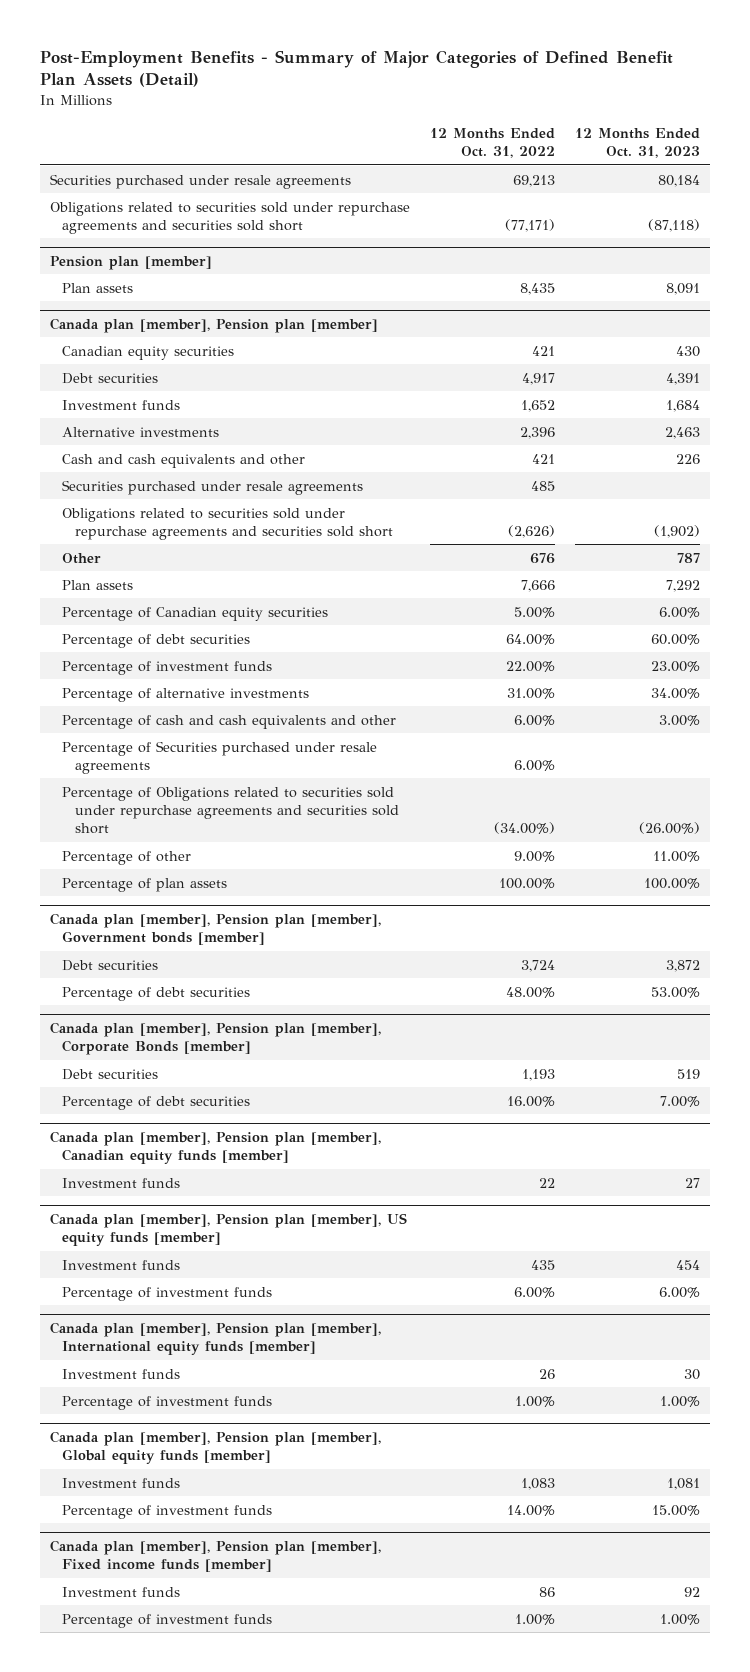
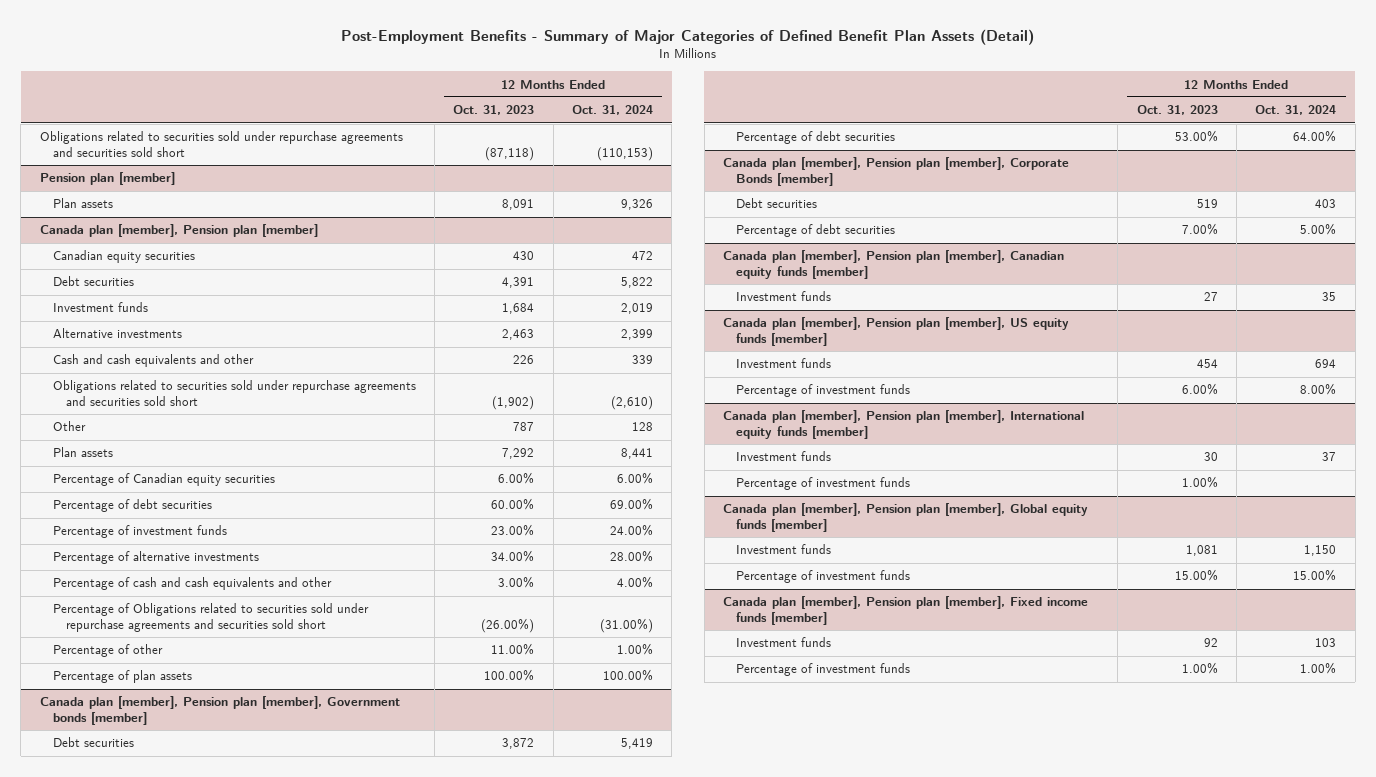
- | 12 Months Ended Oct. 31, 2022 | 12 Months Ended Oct. 31, 2023
+ | 12 Months Ended Oct. 31, 2023 | 12 Months Ended Oct. 31, 2024
- Securities purchased under resale agreements | 69,213 | 80,184
@ Canada plan [member], Pension plan [member]
- Securities purchased under resale agreements | 485 |
- Percentage of Securities purchased under resale agreements | 6.00% |

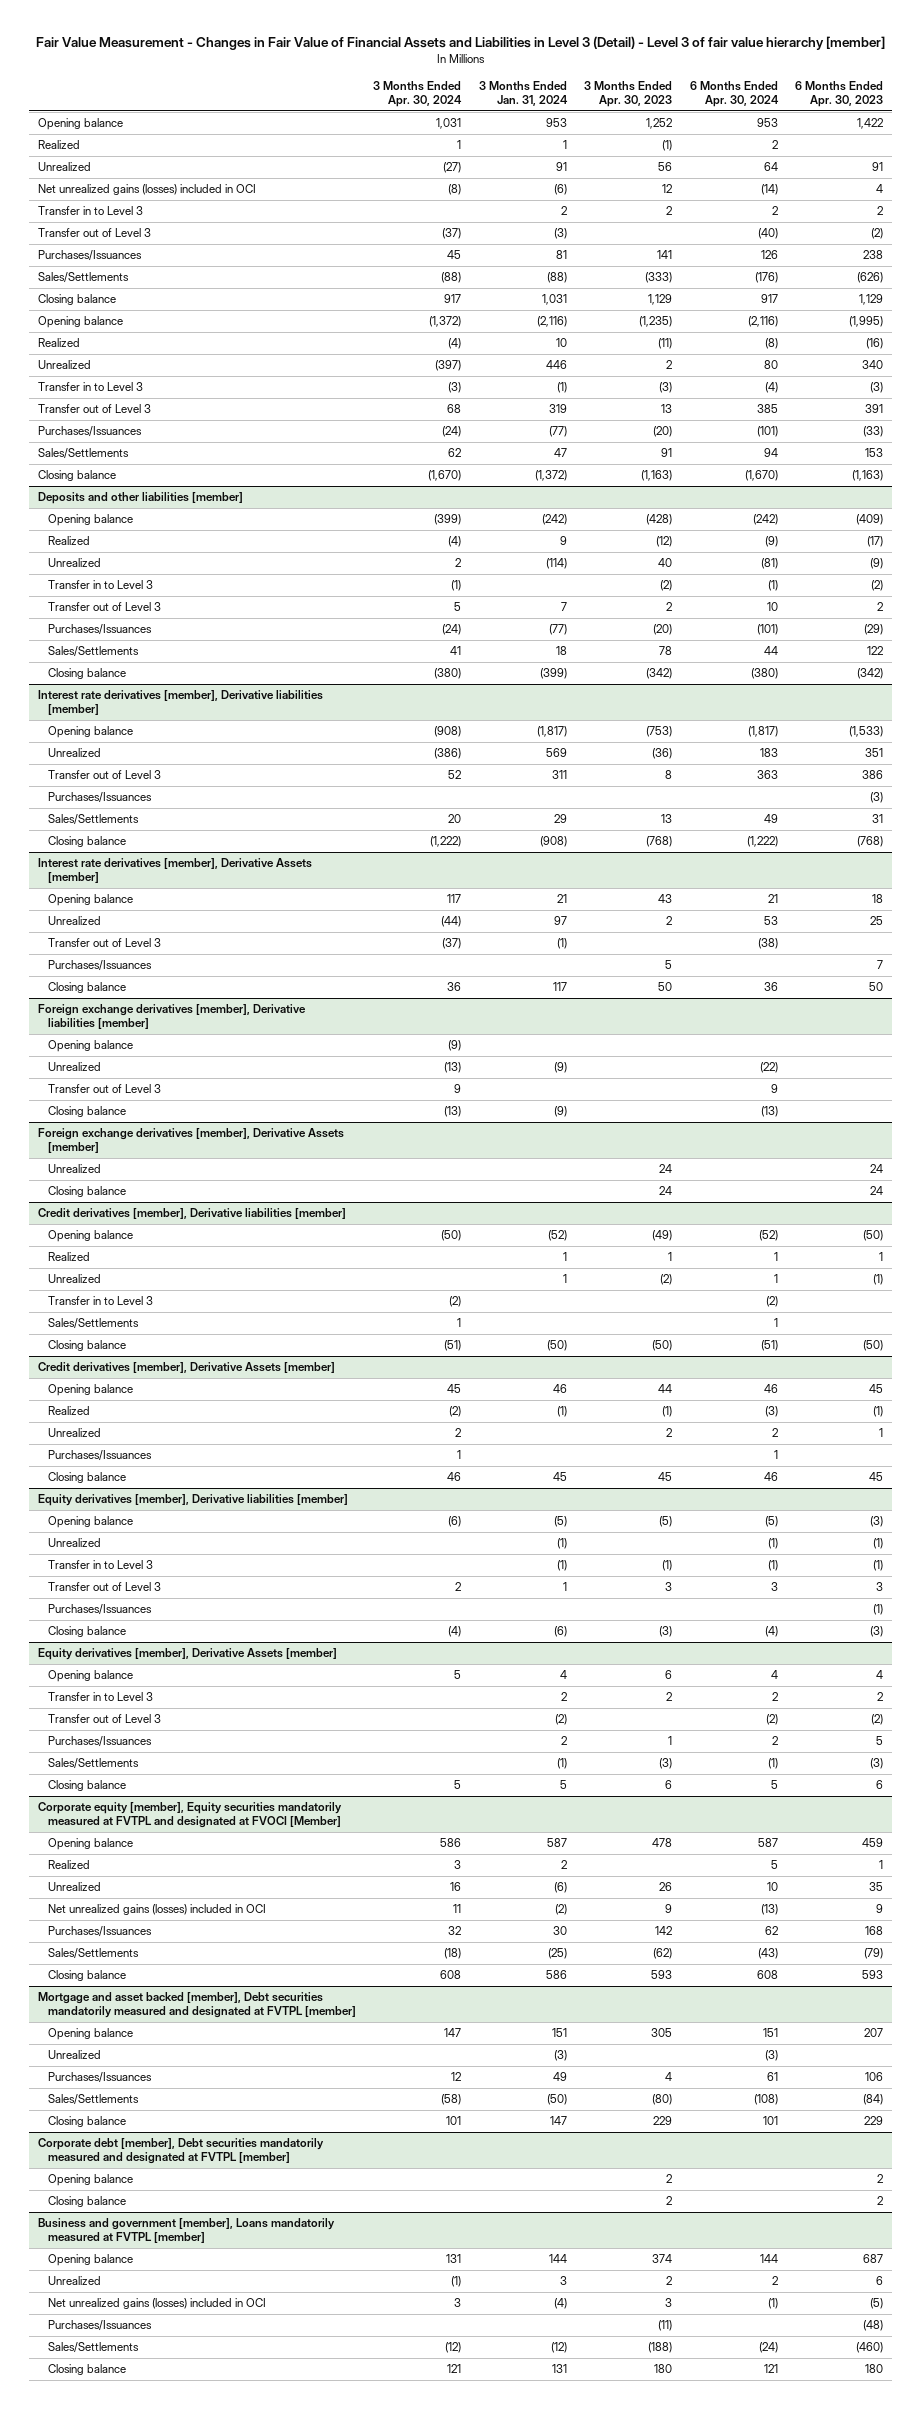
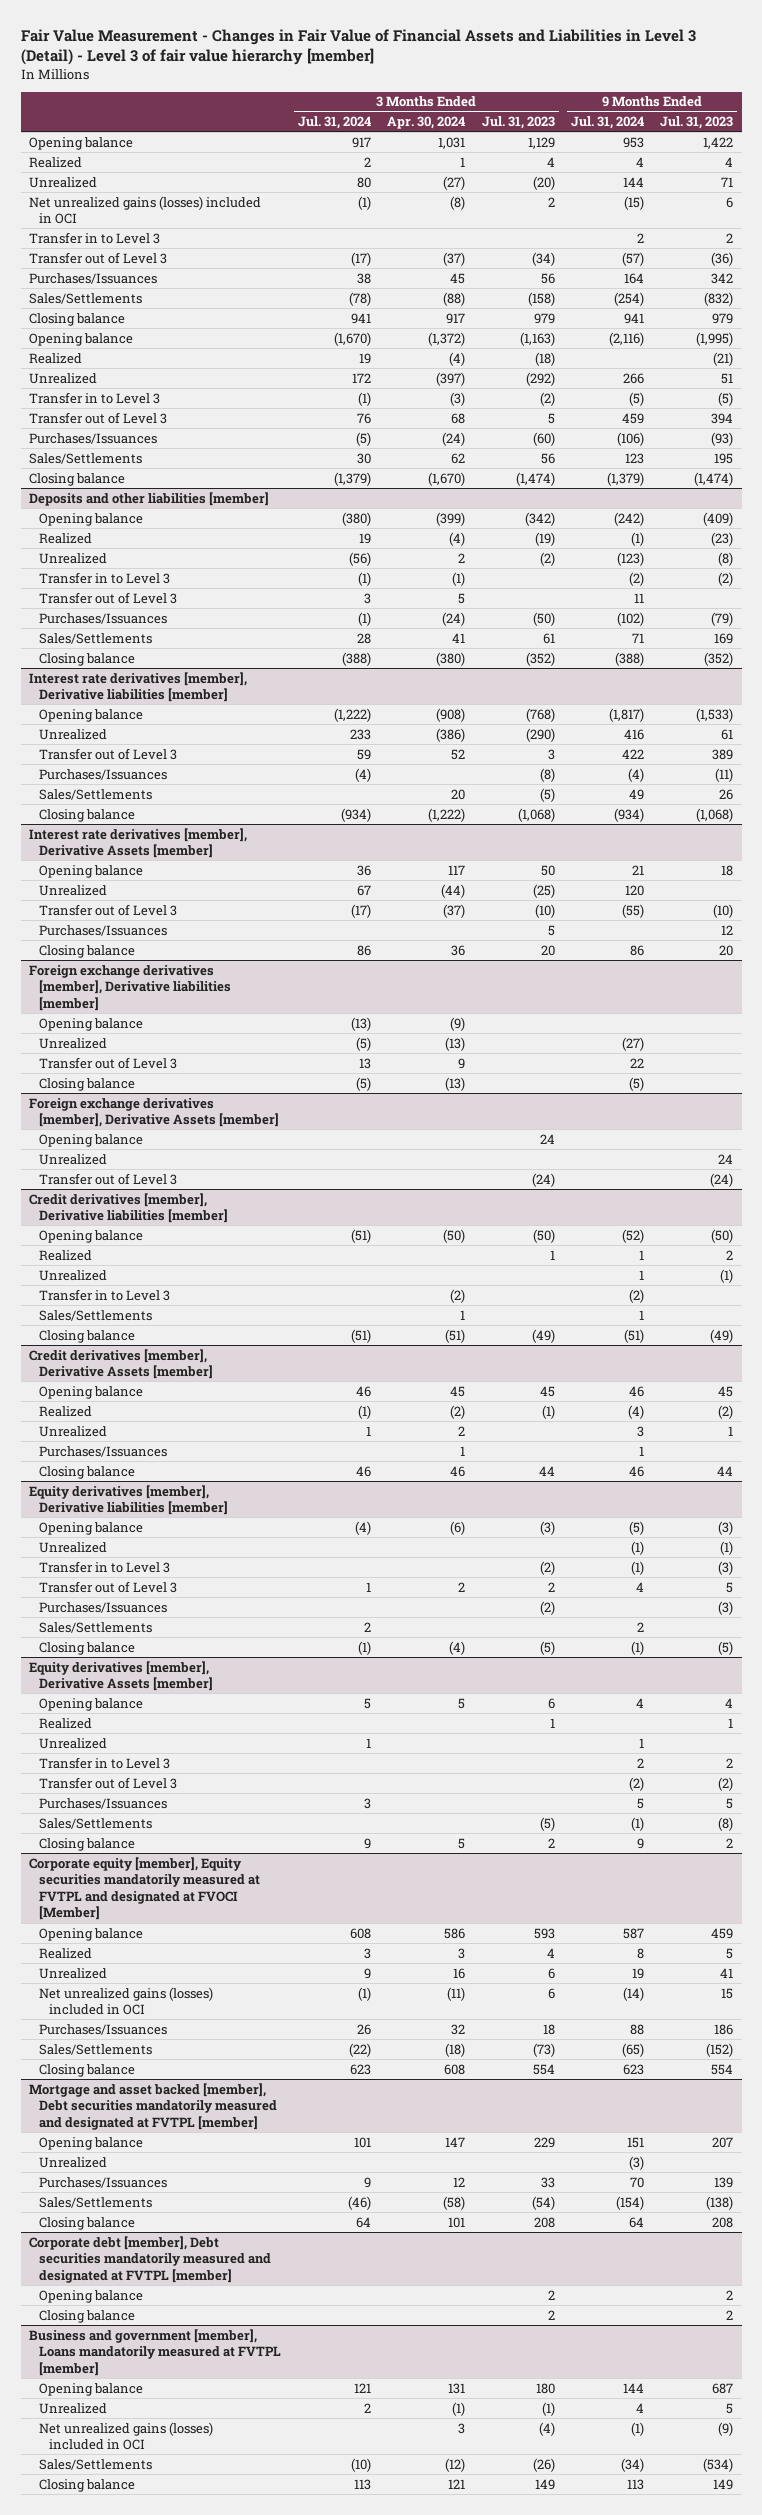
- | 3 Months Ended Apr. 30, 2024 | 3 Months Ended Jan. 31, 2024 | 3 Months Ended Apr. 30, 2023 | 6 Months Ended Apr. 30, 2024 | 6 Months Ended Apr. 30, 2023
+ | 3 Months Ended Jul. 31, 2024 | 3 Months Ended Apr. 30, 2024 | 3 Months Ended Jul. 31, 2023 | 9 Months Ended Jul. 31, 2024 | 9 Months Ended Jul. 31, 2023
@ Foreign exchange derivatives [member], Derivative Assets [member]
+ Opening balance | | | 24 | |
- Closing balance | | | 24 | | 24
+ Transfer out of Level 3 | | | (24) | | (24)
@ Equity derivatives [member], Derivative liabilities [member]
+ Sales/Settlements | 2 | | | 2 |
@ Equity derivatives [member], Derivative Assets [member]
+ Realized | | | 1 | | 1
+ Unrealized | 1 | | | 1 |
@ Corporate equity [member], Equity securities mandatorily measured at FVTPL and designated at FVOCI [Member]
- Net unrealized gains (losses) included in OCI | 11 | (2) | 9 | (13) | 9
+ Net unrealized gains (losses) included in OCI | (1) | (11) | 6 | (14) | 15
@ Business and government [member], Loans mandatorily measured at FVTPL [member]
- Purchases/Issuances | | | (11) | | (48)

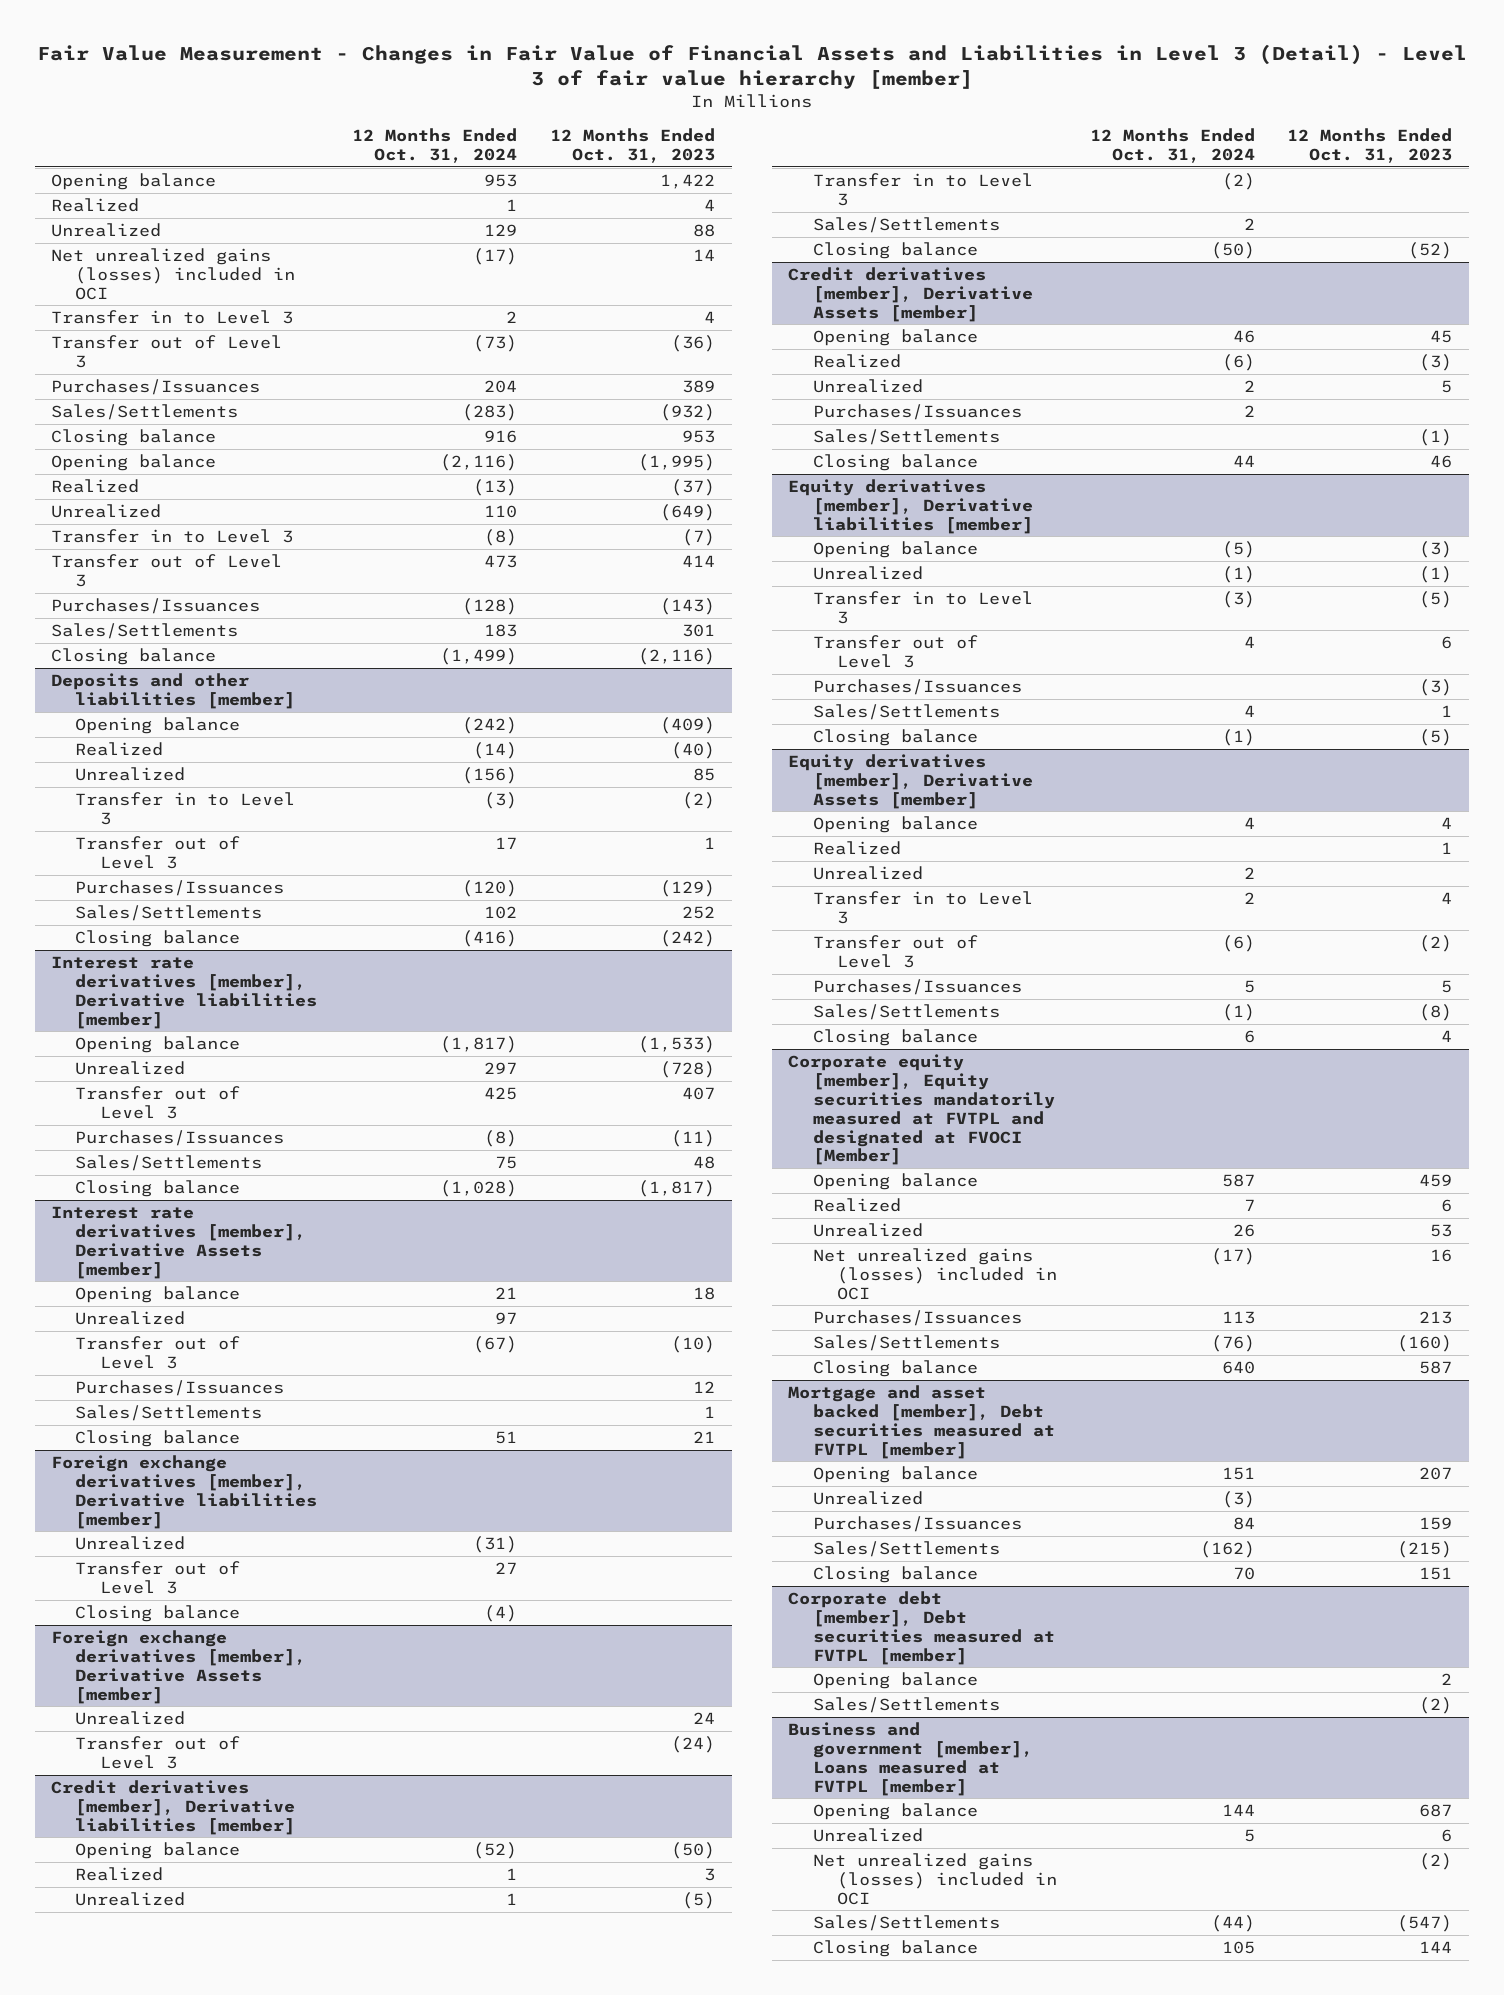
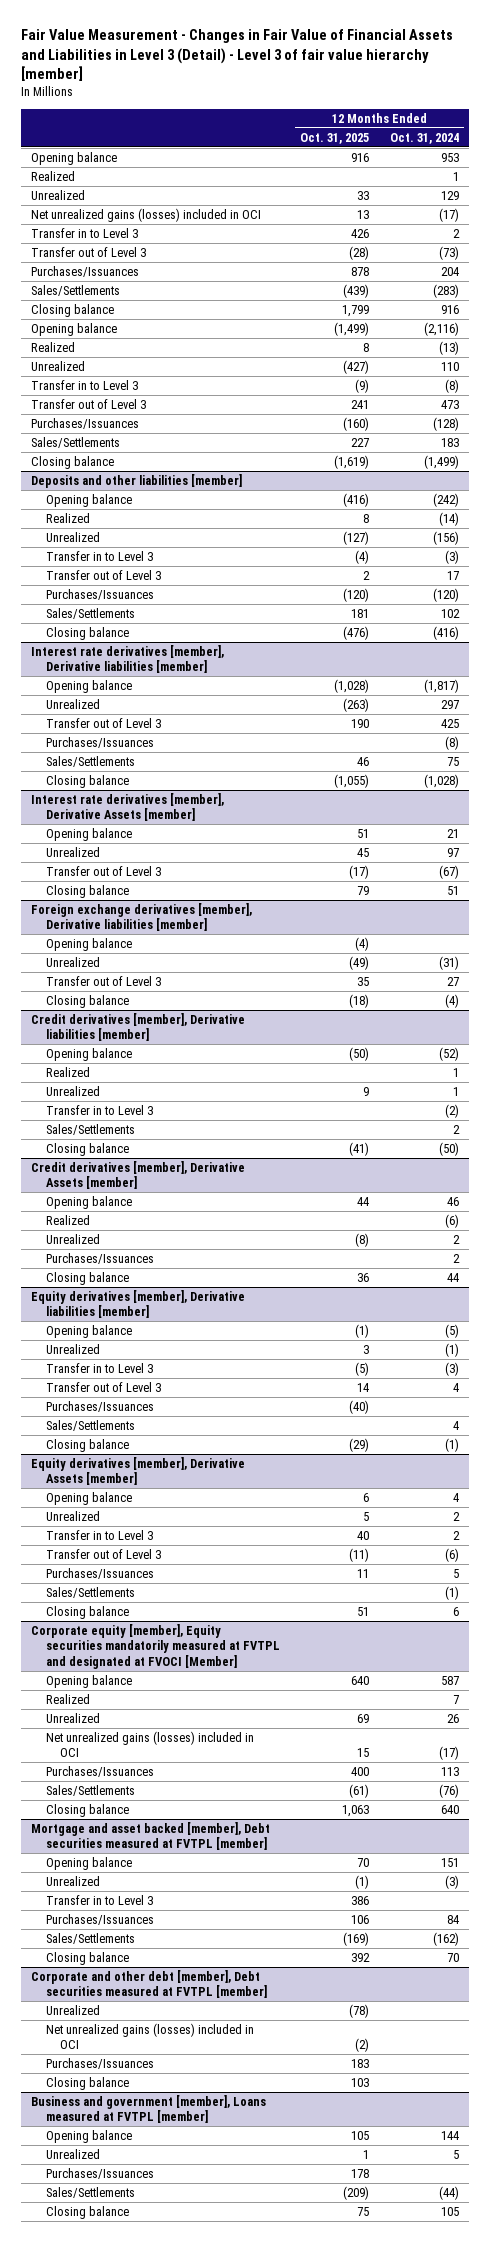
- | 12 Months Ended Oct. 31, 2024 | 12 Months Ended Oct. 31, 2023
+ | 12 Months Ended Oct. 31, 2025 | 12 Months Ended Oct. 31, 2024
@ Interest rate derivatives [member], Derivative Assets [member]
- Purchases/Issuances | | 12
- Sales/Settlements | | 1
@ Foreign exchange derivatives [member], Derivative liabilities [member]
+ Opening balance | (4) |
- Foreign exchange derivatives [member], Derivative Assets [member]
- Unrealized | | 24
- Transfer out of Level 3 | | (24)
@ Credit derivatives [member], Derivative Assets [member]
- Sales/Settlements | | (1)
@ Equity derivatives [member], Derivative Assets [member]
- Realized | | 1
@ Mortgage and asset backed [member], Debt securities measured at FVTPL [member]
+ Transfer in to Level 3 | 386 |
- Corporate debt [member], Debt securities measured at FVTPL [member]
- Opening balance | | 2
- Sales/Settlements | | (2)
+ Corporate and other debt [member], Debt securities measured at FVTPL [member]
+ Unrealized | (78) |
+ Net unrealized gains (losses) included in OCI | (2) |
+ Purchases/Issuances | 183 |
+ Closing balance | 103 |
@ Business and government [member], Loans measured at FVTPL [member]
- Net unrealized gains (losses) included in OCI | | (2)
+ Purchases/Issuances | 178 |

